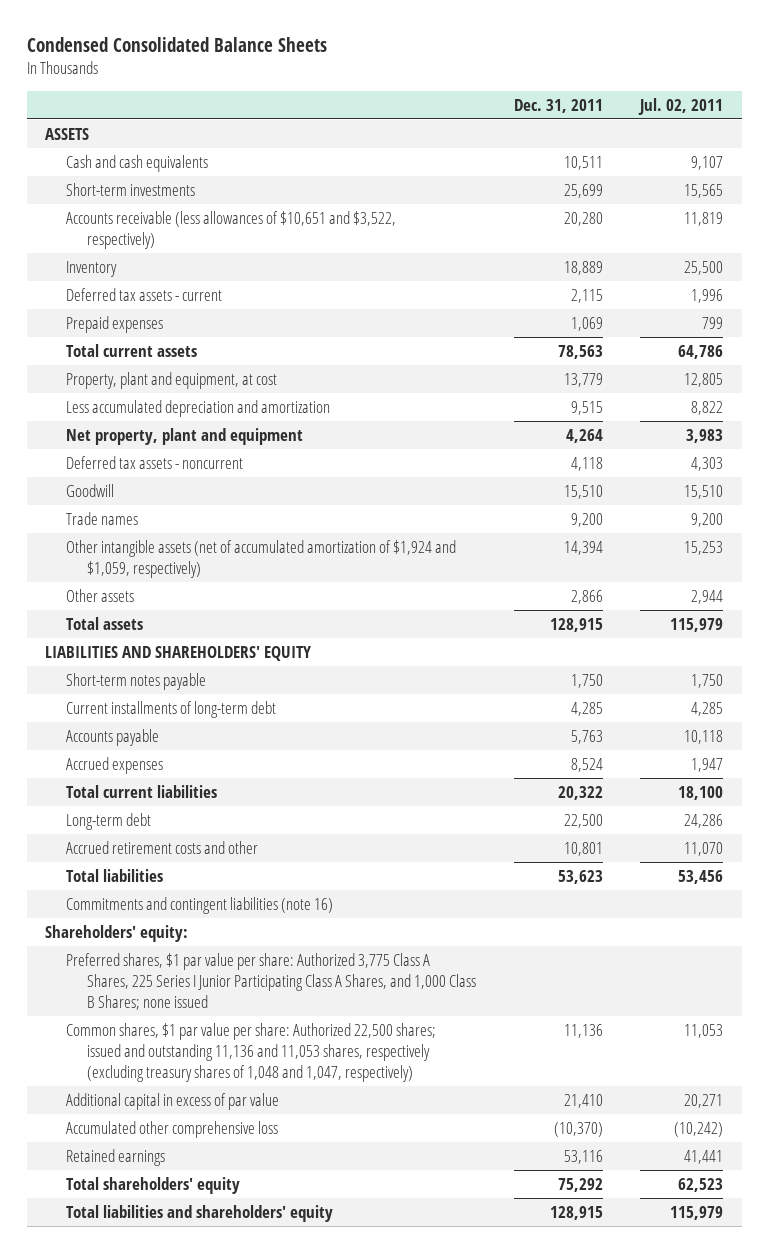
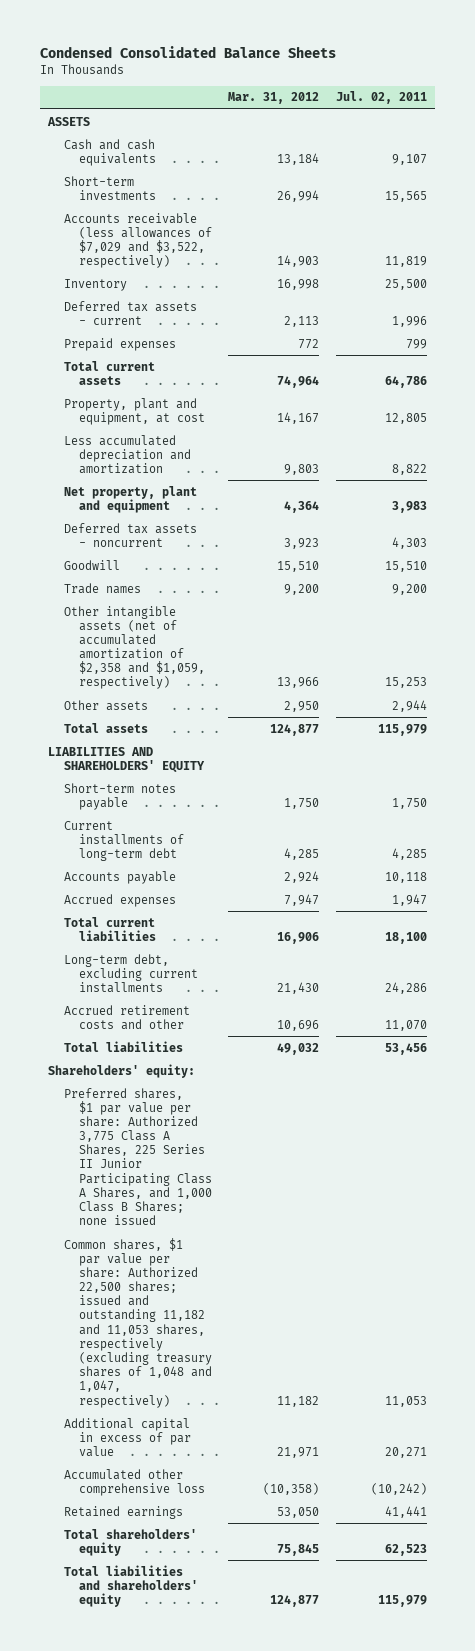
- | Dec. 31, 2011 | Jul. 02, 2011
+ | Mar. 31, 2012 | Jul. 02, 2011
- Accounts receivable (less allowances of $10,651 and $3,522, respectively) | 20,280 | 11,819
+ Accounts receivable (less allowances of $7,029 and $3,522, respectively) | 14,903 | 11,819
- Other intangible assets (net of accumulated amortization of $1,924 and $1,059, respectively) | 14,394 | 15,253
+ Other intangible assets (net of accumulated amortization of $2,358 and $1,059, respectively) | 13,966 | 15,253
- Long-term debt | 22,500 | 24,286
+ Long-term debt, excluding current installments | 21,430 | 24,286
- Commitments and contingent liabilities (note 16)
- Preferred shares, $1 par value per share: Authorized 3,775 Class A Shares, 225 Series I Junior Participating Class A Shares, and 1,000 Class B Shares; none issued
- Common shares, $1 par value per share: Authorized 22,500 shares; issued and outstanding 11,136 and 11,053 shares, respectively (excluding treasury shares of 1,048 and 1,047, respectively) | 11,136 | 11,053
+ Preferred shares, $1 par value per share: Authorized 3,775 Class A Shares, 225 Series II Junior Participating Class A Shares, and 1,000 Class B Shares; none issued
+ Common shares, $1 par value per share: Authorized 22,500 shares; issued and outstanding 11,182 and 11,053 shares, respectively (excluding treasury shares of 1,048 and 1,047, respectively) | 11,182 | 11,053

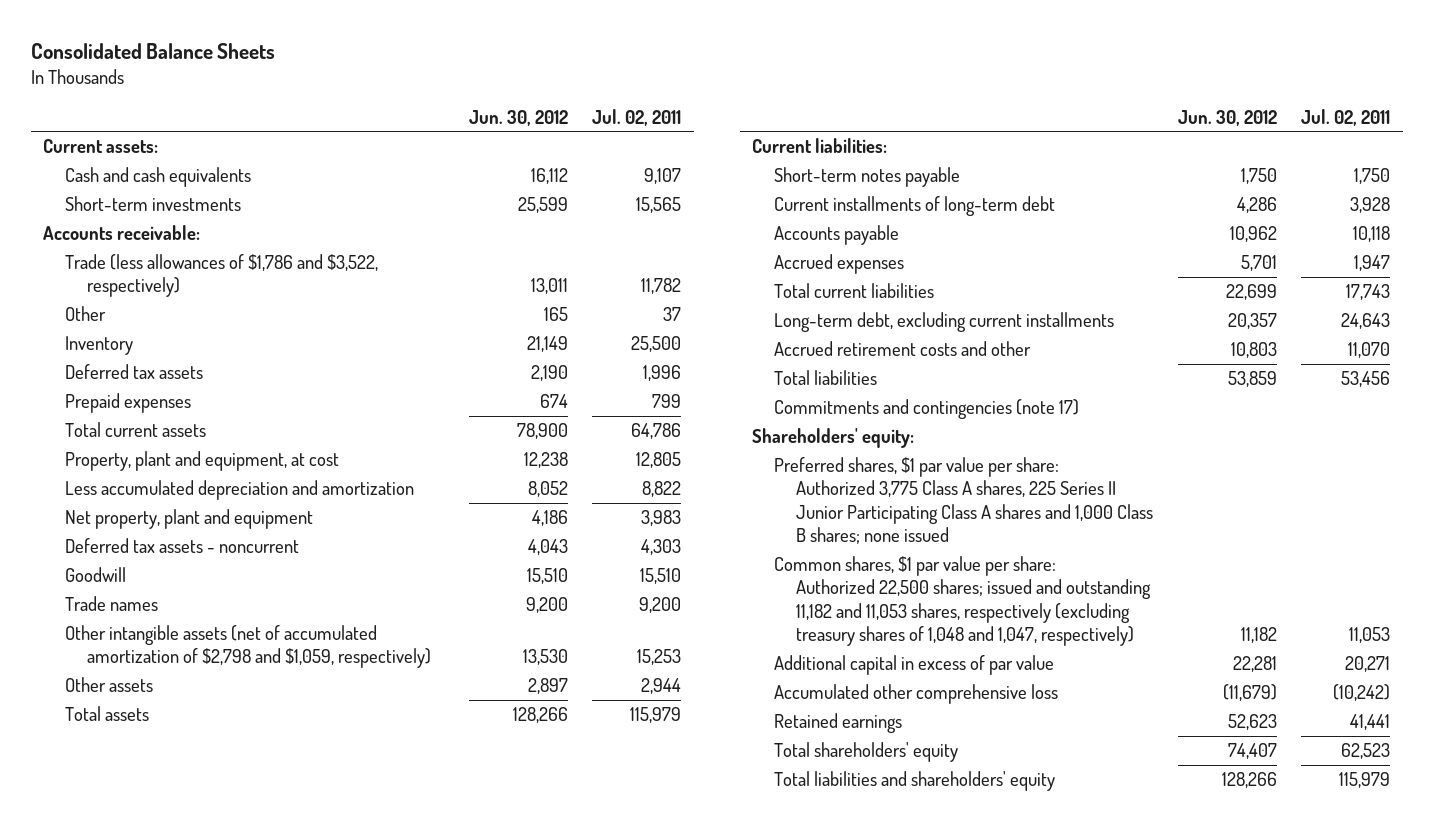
- Condensed Consolidated Balance Sheets
+ Consolidated Balance Sheets
- | Mar. 31, 2012 | Jul. 02, 2011
+ | Jun. 30, 2012 | Jul. 02, 2011
- ASSETS
+ Current assets:
- Accounts receivable (less allowances of $7,029 and $3,522, respectively) | 14,903 | 11,819
+ Accounts receivable:
+ Trade (less allowances of $1,786 and $3,522, respectively) | 13,011 | 11,782
+ Other | 165 | 37
- Deferred tax assets - current | 2,113 | 1,996
+ Deferred tax assets | 2,190 | 1,996
- Other intangible assets (net of accumulated amortization of $2,358 and $1,059, respectively) | 13,966 | 15,253
+ Other intangible assets (net of accumulated amortization of $2,798 and $1,059, respectively) | 13,530 | 15,253
- LIABILITIES AND SHAREHOLDERS' EQUITY
+ Current liabilities:
- Current installments of long-term debt | 4,285 | 4,285
+ Current installments of long-term debt | 4,286 | 3,928
- Total current liabilities | 16,906 | 18,100
- Long-term debt, excluding current installments | 21,430 | 24,286
+ Total current liabilities | 22,699 | 17,743
+ Long-term debt, excluding current installments | 20,357 | 24,643
+ Commitments and contingencies (note 17)
- Preferred shares, $1 par value per share: Authorized 3,775 Class A Shares, 225 Series II Junior Participating Class A Shares, and 1,000 Class B Shares; none issued
+ Preferred shares, $1 par value per share: Authorized 3,775 Class A shares, 225 Series II Junior Participating Class A shares and 1,000 Class B shares; none issued

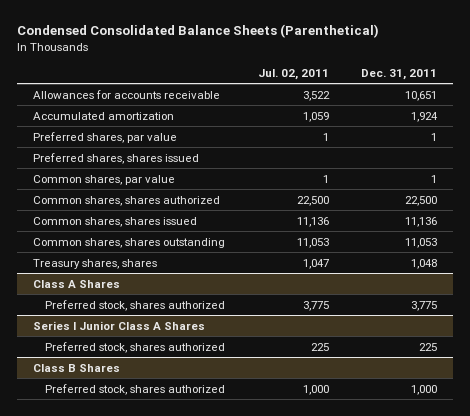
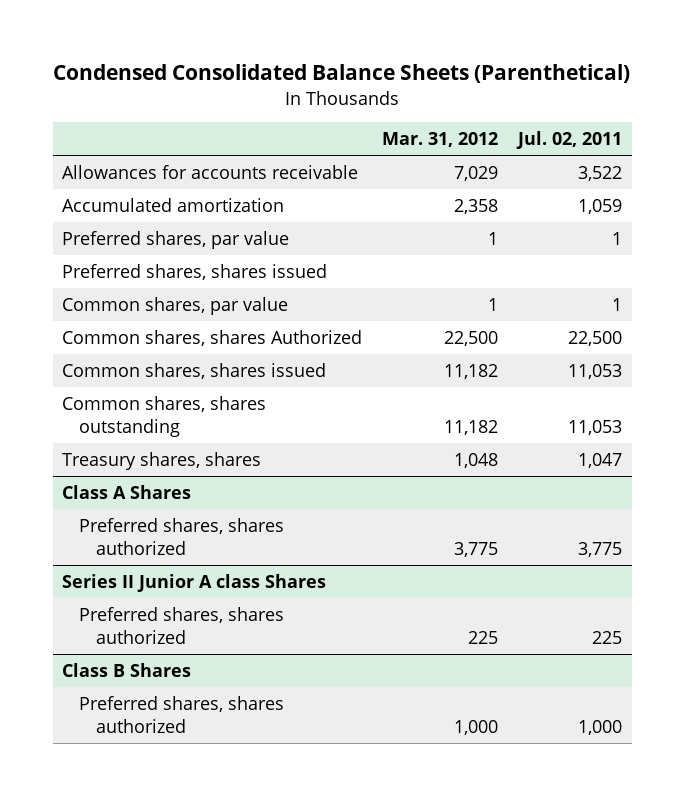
- | Jul. 02, 2011 | Dec. 31, 2011
+ | Mar. 31, 2012 | Jul. 02, 2011
- Common shares, shares authorized | 22,500 | 22,500
- Common shares, shares issued | 11,136 | 11,136
+ Common shares, shares Authorized | 22,500 | 22,500
+ Common shares, shares issued | 11,182 | 11,053
@ Class A Shares
- Preferred stock, shares authorized | 3,775 | 3,775
- Series I Junior Class A Shares
- Preferred stock, shares authorized | 225 | 225
@ Class A Shares
+ Preferred shares, shares authorized | 3,775 | 3,775
+ Series II Junior A class Shares
+ Preferred shares, shares authorized | 225 | 225
@ Class B Shares
- Preferred stock, shares authorized | 1,000 | 1,000
+ Preferred shares, shares authorized | 1,000 | 1,000

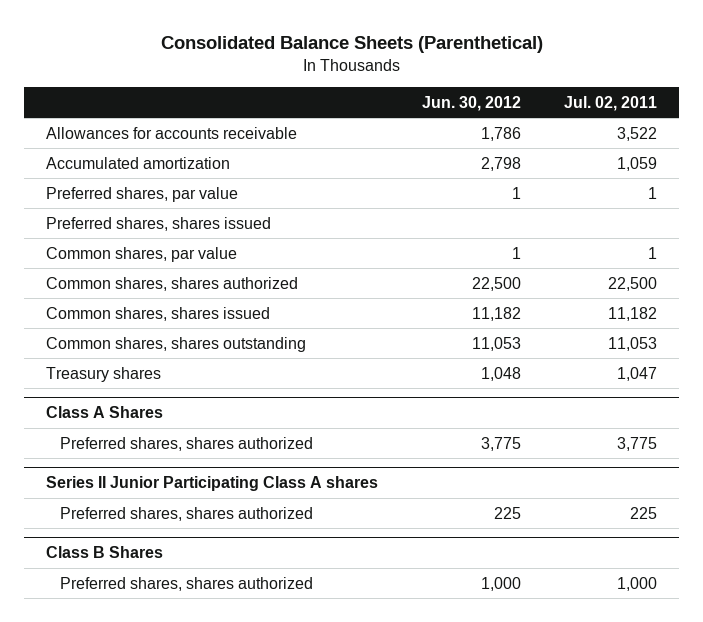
- Condensed Consolidated Balance Sheets (Parenthetical)
+ Consolidated Balance Sheets (Parenthetical)
- | Mar. 31, 2012 | Jul. 02, 2011
+ | Jun. 30, 2012 | Jul. 02, 2011
- Common shares, shares Authorized | 22,500 | 22,500
- Common shares, shares issued | 11,182 | 11,053
+ Common shares, shares authorized | 22,500 | 22,500
+ Common shares, shares issued | 11,182 | 11,182
- Treasury shares, shares | 1,048 | 1,047
+ Treasury shares | 1,048 | 1,047
- Series II Junior A class Shares
+ Series II Junior Participating Class A shares

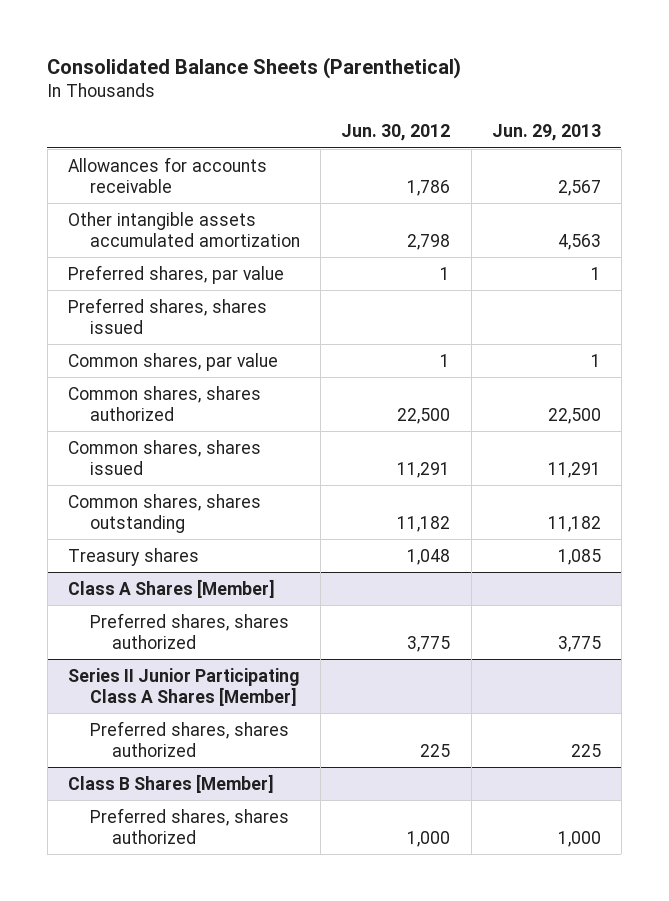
- | Jun. 30, 2012 | Jul. 02, 2011
+ | Jun. 30, 2012 | Jun. 29, 2013
- Accumulated amortization | 2,798 | 1,059
+ Other intangible assets accumulated amortization | 2,798 | 4,563
- Common shares, shares issued | 11,182 | 11,182
- Common shares, shares outstanding | 11,053 | 11,053
+ Common shares, shares issued | 11,291 | 11,291
+ Common shares, shares outstanding | 11,182 | 11,182
- Class A Shares
+ Class A Shares [Member]
- Series II Junior Participating Class A shares
+ Series II Junior Participating Class A Shares [Member]
- Class B Shares
+ Class B Shares [Member]

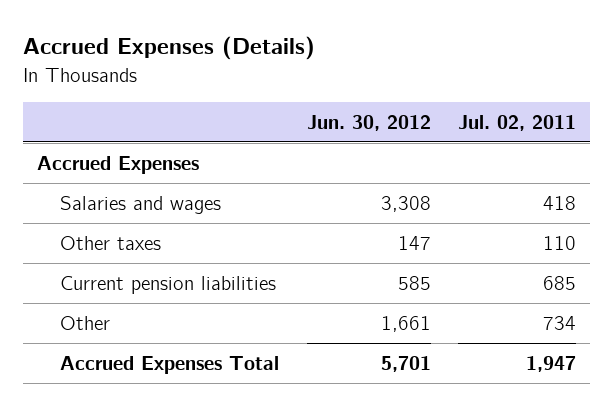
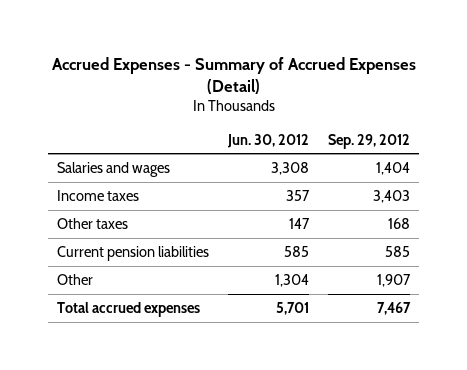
- Accrued Expenses (Details)
+ Accrued Expenses - Summary of Accrued Expenses (Detail)
- | Jun. 30, 2012 | Jul. 02, 2011
+ | Jun. 30, 2012 | Sep. 29, 2012
- Accrued Expenses
+ Income taxes | 357 | 3,403
- Other | 1,661 | 734
- Accrued Expenses Total | 5,701 | 1,947
+ Other | 1,304 | 1,907
+ Total accrued expenses | 5,701 | 7,467

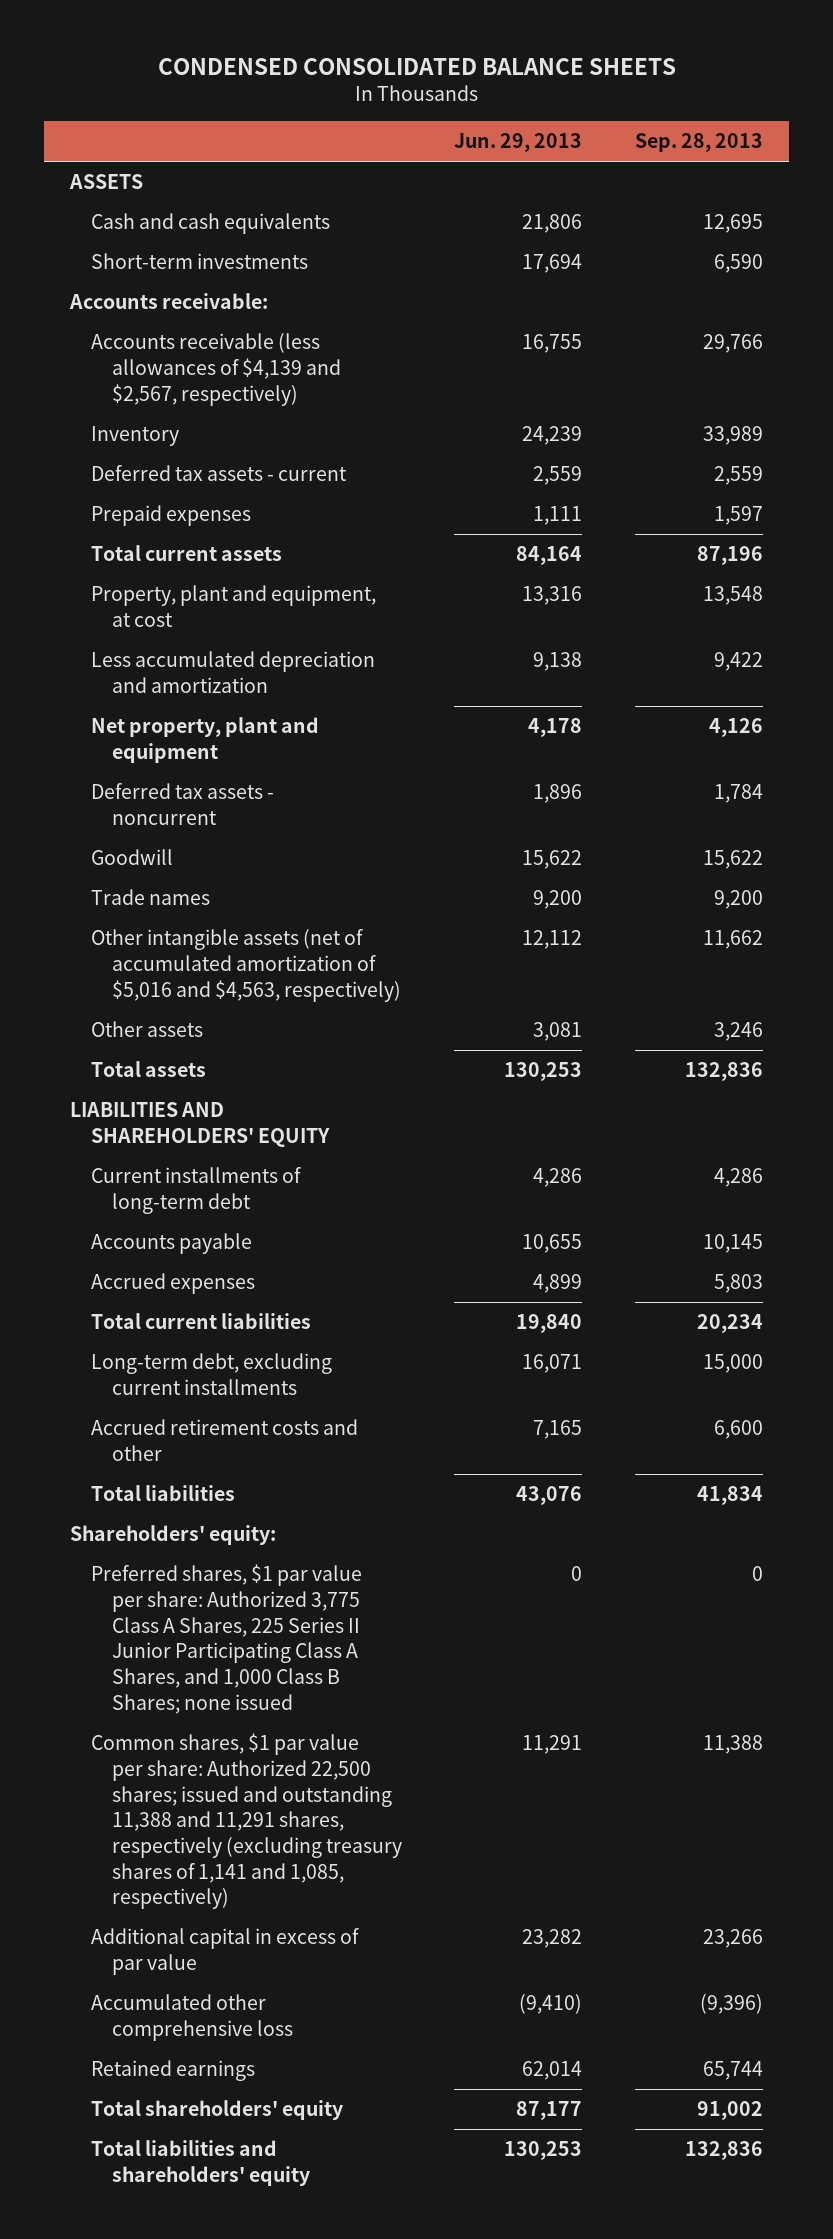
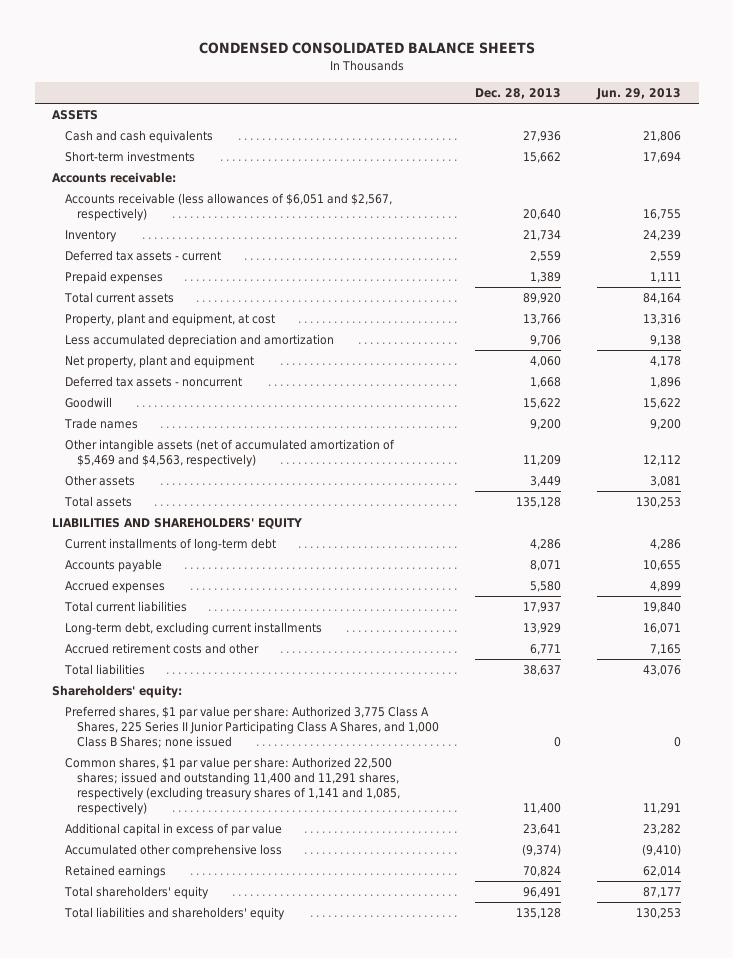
- | Jun. 29, 2013 | Sep. 28, 2013
+ | Dec. 28, 2013 | Jun. 29, 2013
- Accounts receivable (less allowances of $4,139 and $2,567, respectively) | 16,755 | 29,766
+ Accounts receivable (less allowances of $6,051 and $2,567, respectively) | 20,640 | 16,755
- Other intangible assets (net of accumulated amortization of $5,016 and $4,563, respectively) | 12,112 | 11,662
+ Other intangible assets (net of accumulated amortization of $5,469 and $4,563, respectively) | 11,209 | 12,112
- Common shares, $1 par value per share: Authorized 22,500 shares; issued and outstanding 11,388 and 11,291 shares, respectively (excluding treasury shares of 1,141 and 1,085, respectively) | 11,291 | 11,388
+ Common shares, $1 par value per share: Authorized 22,500 shares; issued and outstanding 11,400 and 11,291 shares, respectively (excluding treasury shares of 1,141 and 1,085, respectively) | 11,400 | 11,291

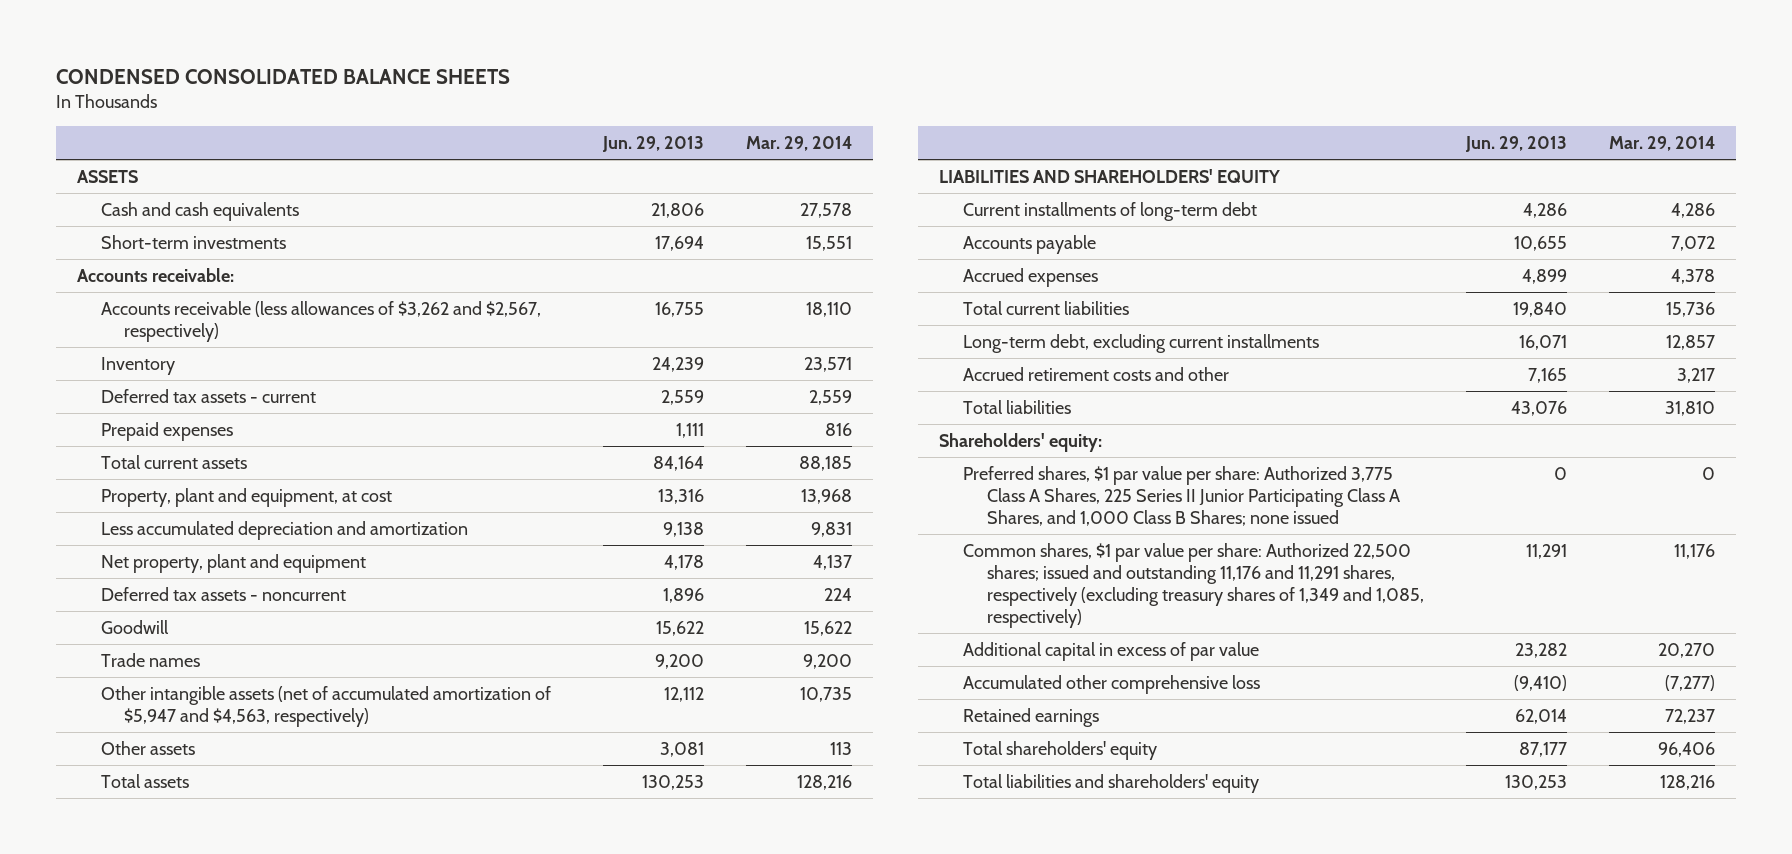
- | Dec. 28, 2013 | Jun. 29, 2013
+ | Jun. 29, 2013 | Mar. 29, 2014
- Accounts receivable (less allowances of $6,051 and $2,567, respectively) | 20,640 | 16,755
+ Accounts receivable (less allowances of $3,262 and $2,567, respectively) | 16,755 | 18,110
- Other intangible assets (net of accumulated amortization of $5,469 and $4,563, respectively) | 11,209 | 12,112
+ Other intangible assets (net of accumulated amortization of $5,947 and $4,563, respectively) | 12,112 | 10,735
- Common shares, $1 par value per share: Authorized 22,500 shares; issued and outstanding 11,400 and 11,291 shares, respectively (excluding treasury shares of 1,141 and 1,085, respectively) | 11,400 | 11,291
+ Common shares, $1 par value per share: Authorized 22,500 shares; issued and outstanding 11,176 and 11,291 shares, respectively (excluding treasury shares of 1,349 and 1,085, respectively) | 11,291 | 11,176

